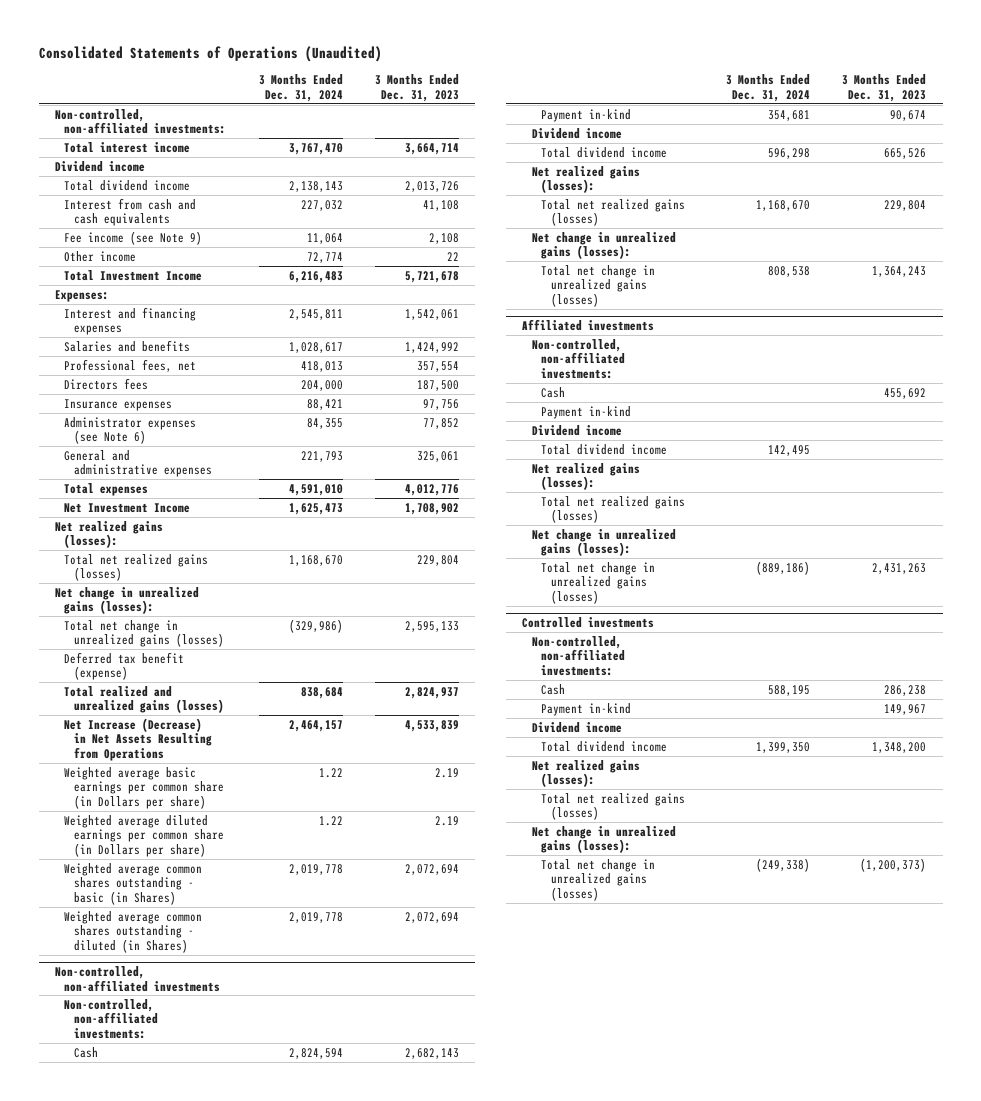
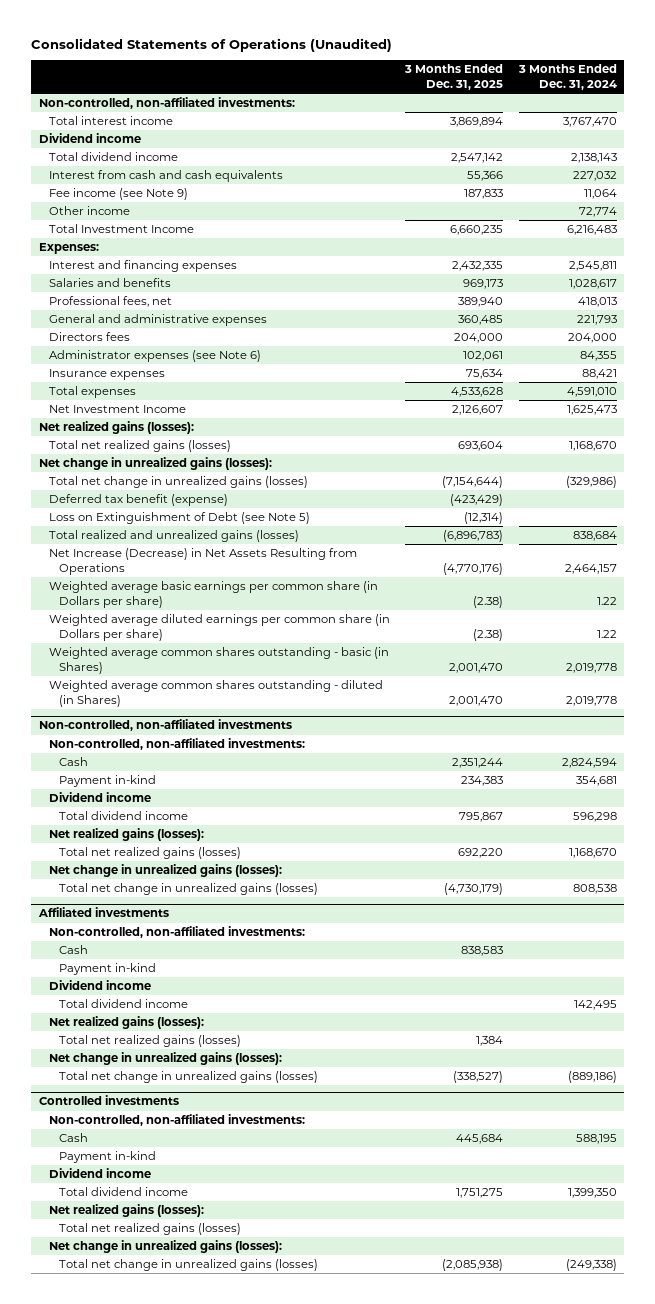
- | 3 Months Ended Dec. 31, 2024 | 3 Months Ended Dec. 31, 2023
+ | 3 Months Ended Dec. 31, 2025 | 3 Months Ended Dec. 31, 2024
moved up: General and administrative expenses | 360,485 | 221,793
moved down: Insurance expenses | 75,634 | 88,421
+ Loss on Extinguishment of Debt (see Note 5) | (12,314) |

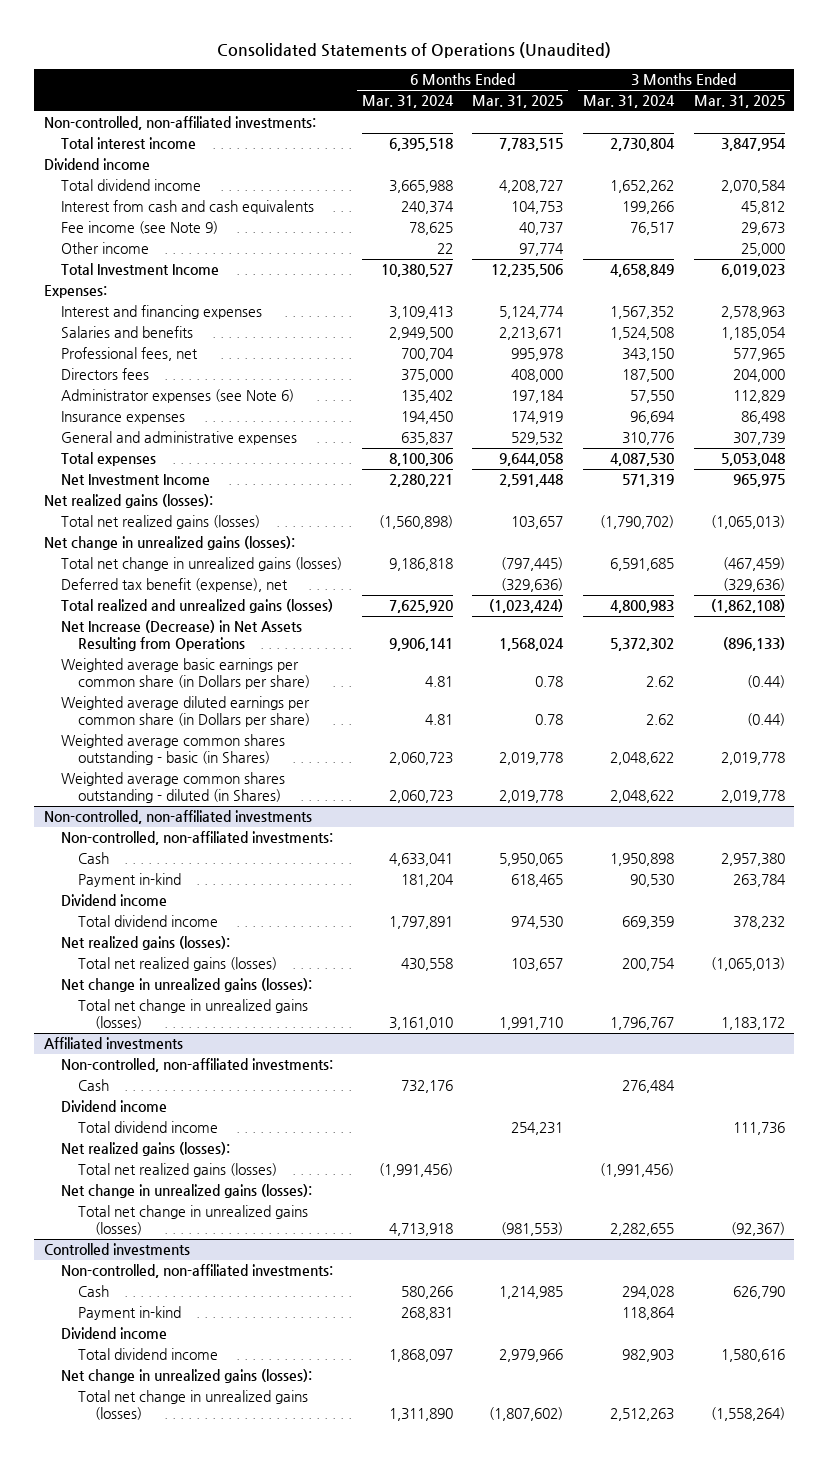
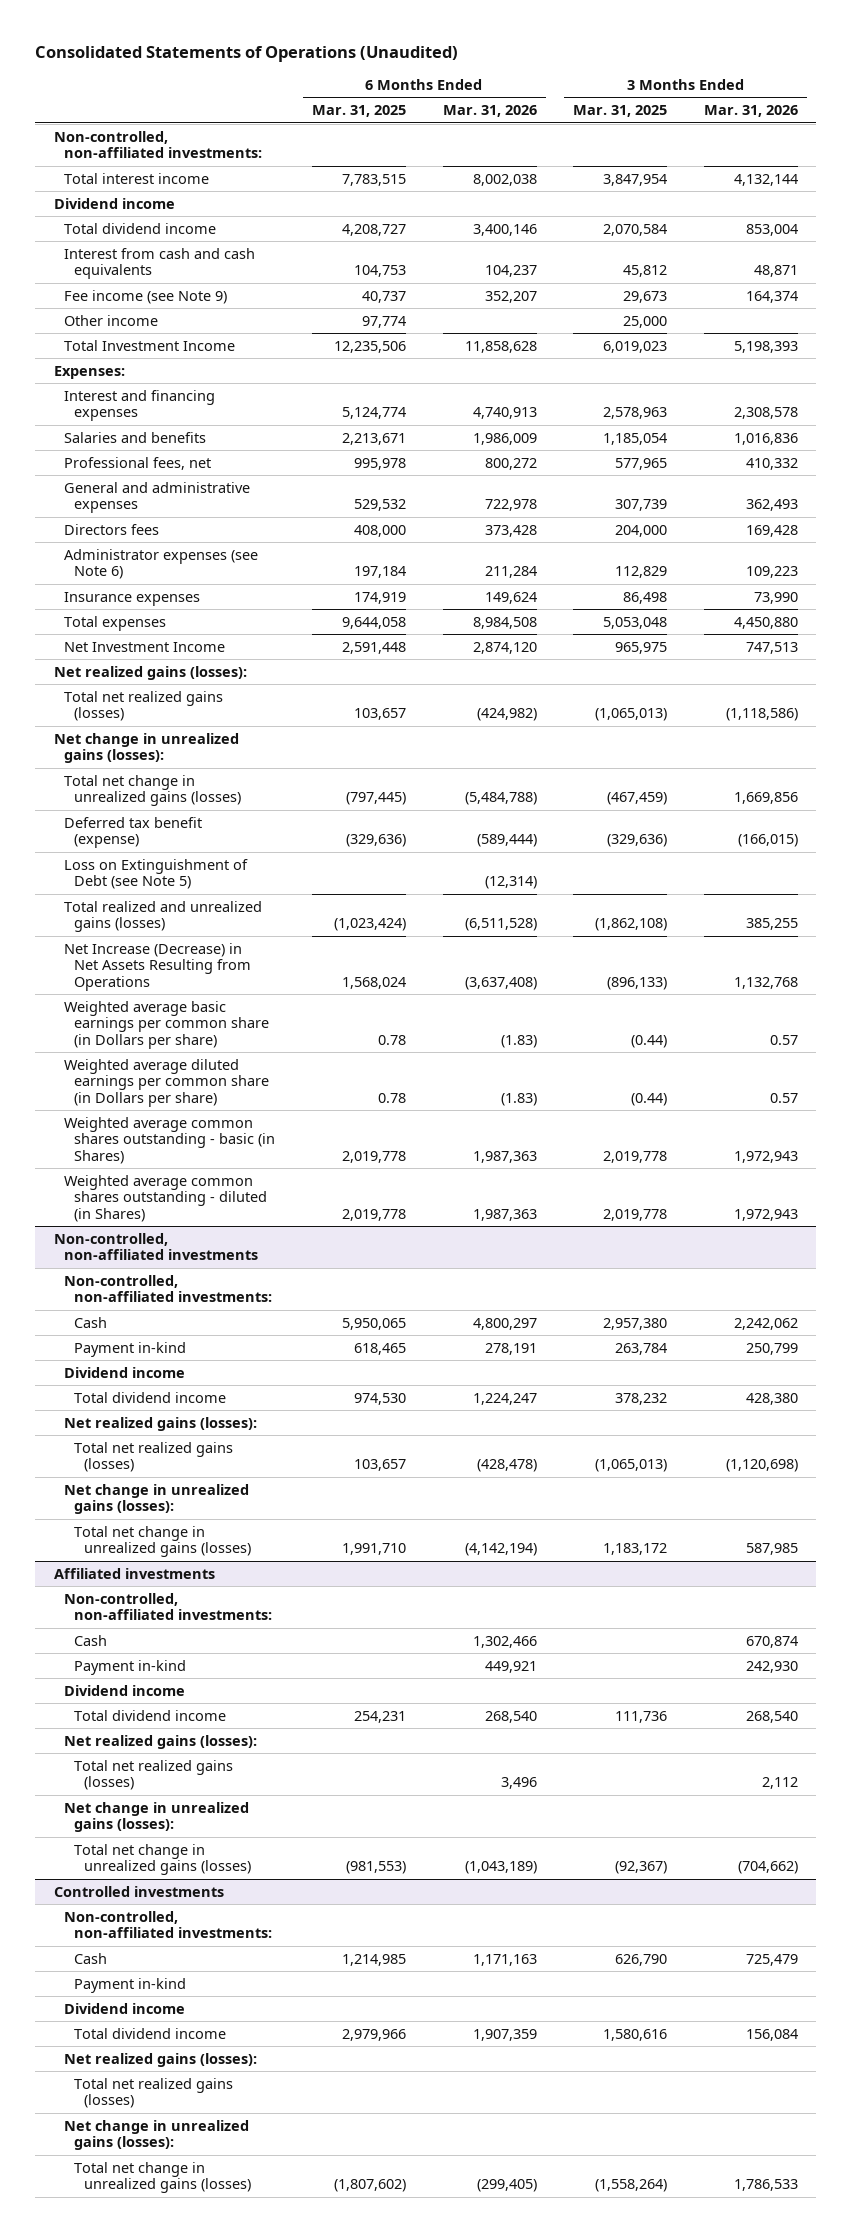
- | 6 Months Ended Mar. 31, 2024 | 6 Months Ended Mar. 31, 2025 | 3 Months Ended Mar. 31, 2024 | 3 Months Ended Mar. 31, 2025
+ | 6 Months Ended Mar. 31, 2025 | 6 Months Ended Mar. 31, 2026 | 3 Months Ended Mar. 31, 2025 | 3 Months Ended Mar. 31, 2026
moved up: General and administrative expenses | 529,532 | 722,978 | 307,739 | 362,493
- Deferred tax benefit (expense), net | | (329,636) | | (329,636)
+ Deferred tax benefit (expense) | (329,636) | (589,444) | (329,636) | (166,015)
+ Loss on Extinguishment of Debt (see Note 5) | | (12,314) | |
@ Affiliated investments
+ Payment in-kind | | 449,921 | | 242,930
@ Controlled investments
+ Net realized gains (losses):
+ Total net realized gains (losses)

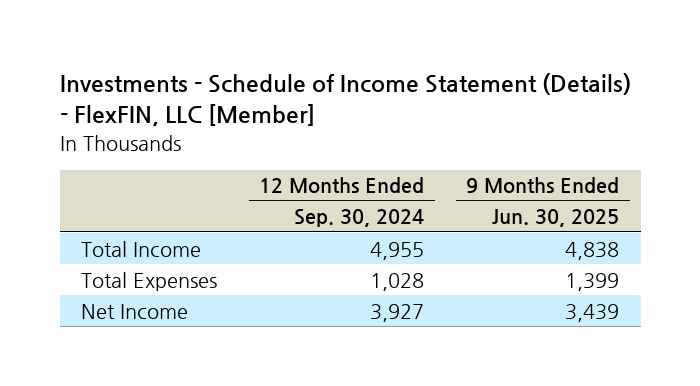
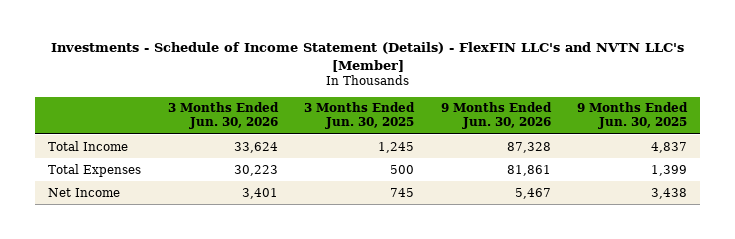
- Investments - Schedule of Income Statement (Details) - FlexFIN, LLC [Member]
+ Investments - Schedule of Income Statement (Details) - FlexFIN LLC's and NVTN LLC's [Member]
- | 12 Months Ended Sep. 30, 2024 | 9 Months Ended Jun. 30, 2025
+ | 3 Months Ended Jun. 30, 2026 | 3 Months Ended Jun. 30, 2025 | 9 Months Ended Jun. 30, 2026 | 9 Months Ended Jun. 30, 2025
- Total Income | 4,955 | 4,838
+ Total Income | 33,624 | 1,245 | 87,328 | 4,837
- Net Income | 3,927 | 3,439
+ Net Income | 3,401 | 745 | 5,467 | 3,438

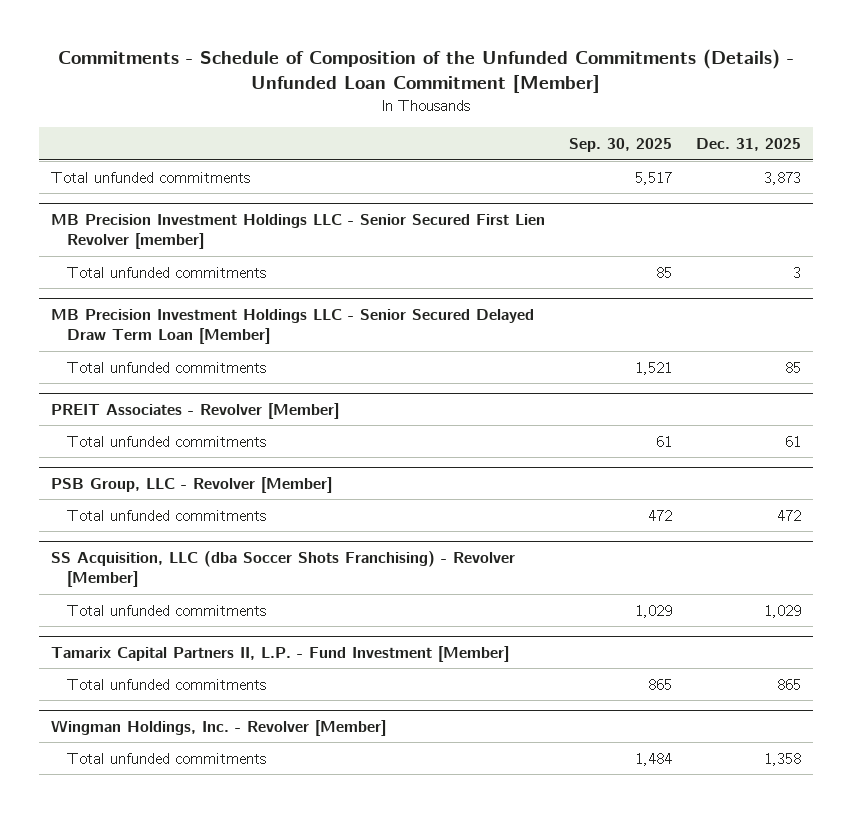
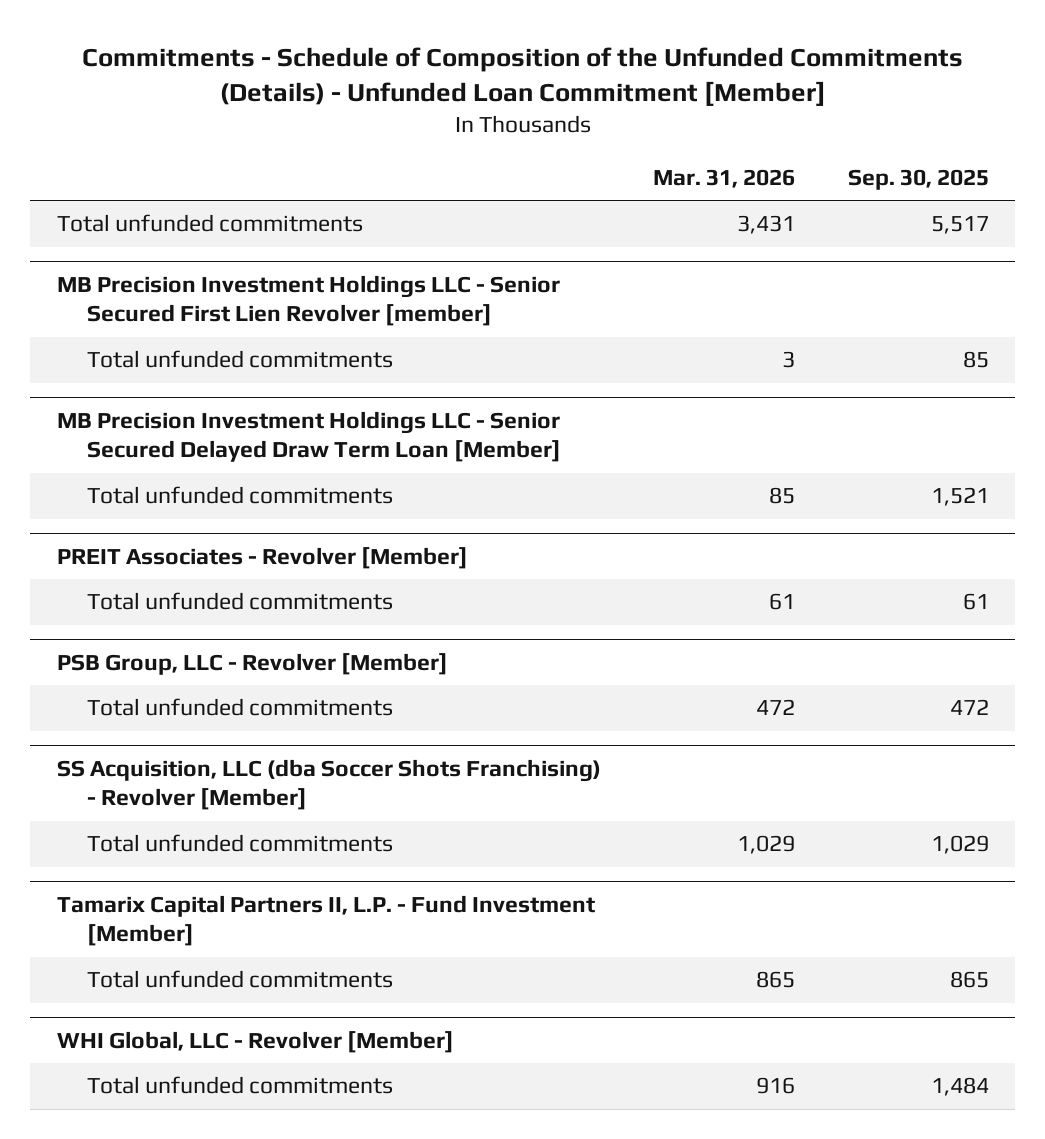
- | Sep. 30, 2025 | Dec. 31, 2025
+ | Mar. 31, 2026 | Sep. 30, 2025
- Wingman Holdings, Inc. - Revolver [Member]
+ WHI Global, LLC - Revolver [Member]

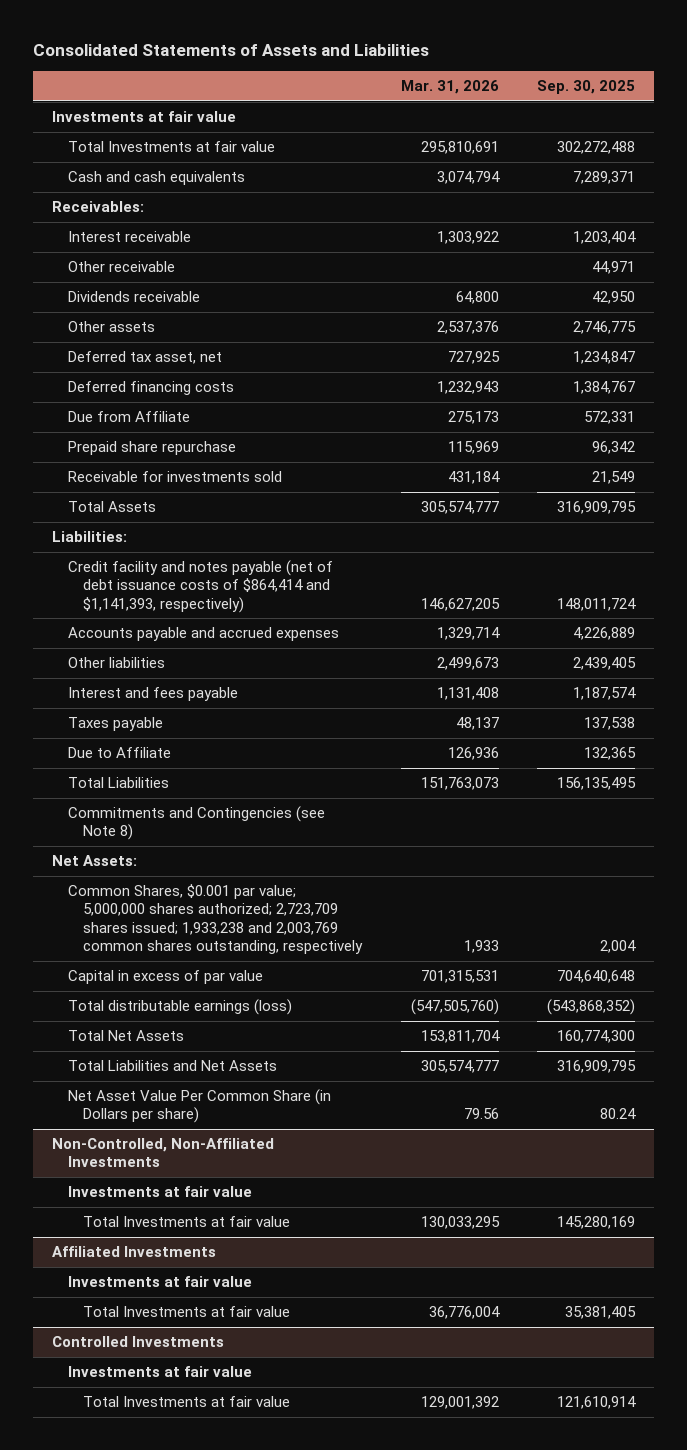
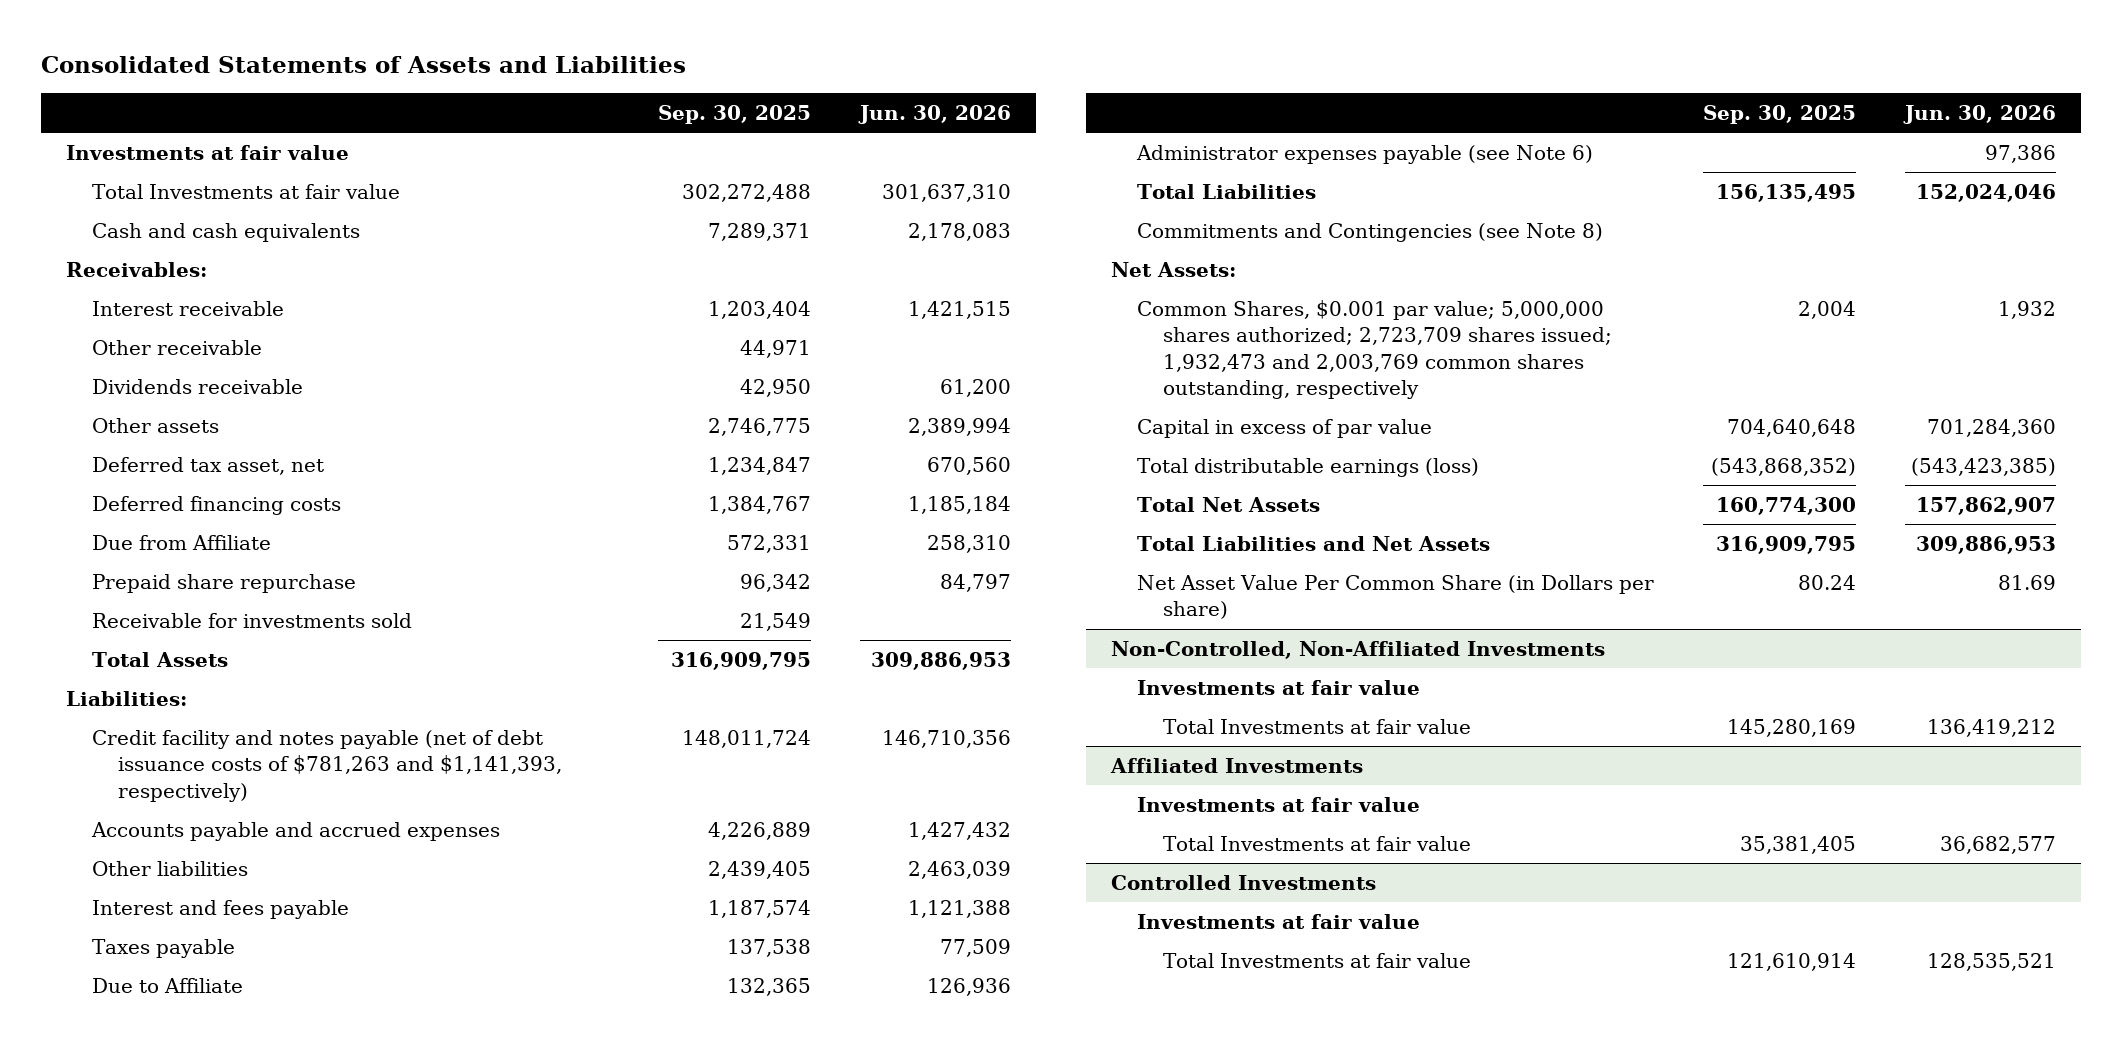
- | Mar. 31, 2026 | Sep. 30, 2025
+ | Sep. 30, 2025 | Jun. 30, 2026
- Credit facility and notes payable (net of debt issuance costs of $864,414 and $1,141,393, respectively) | 146,627,205 | 148,011,724
+ Credit facility and notes payable (net of debt issuance costs of $781,263 and $1,141,393, respectively) | 148,011,724 | 146,710,356
+ Administrator expenses payable (see Note 6) | | 97,386
- Common Shares, $0.001 par value; 5,000,000 shares authorized; 2,723,709 shares issued; 1,933,238 and 2,003,769 common shares outstanding, respectively | 1,933 | 2,004
+ Common Shares, $0.001 par value; 5,000,000 shares authorized; 2,723,709 shares issued; 1,932,473 and 2,003,769 common shares outstanding, respectively | 2,004 | 1,932

